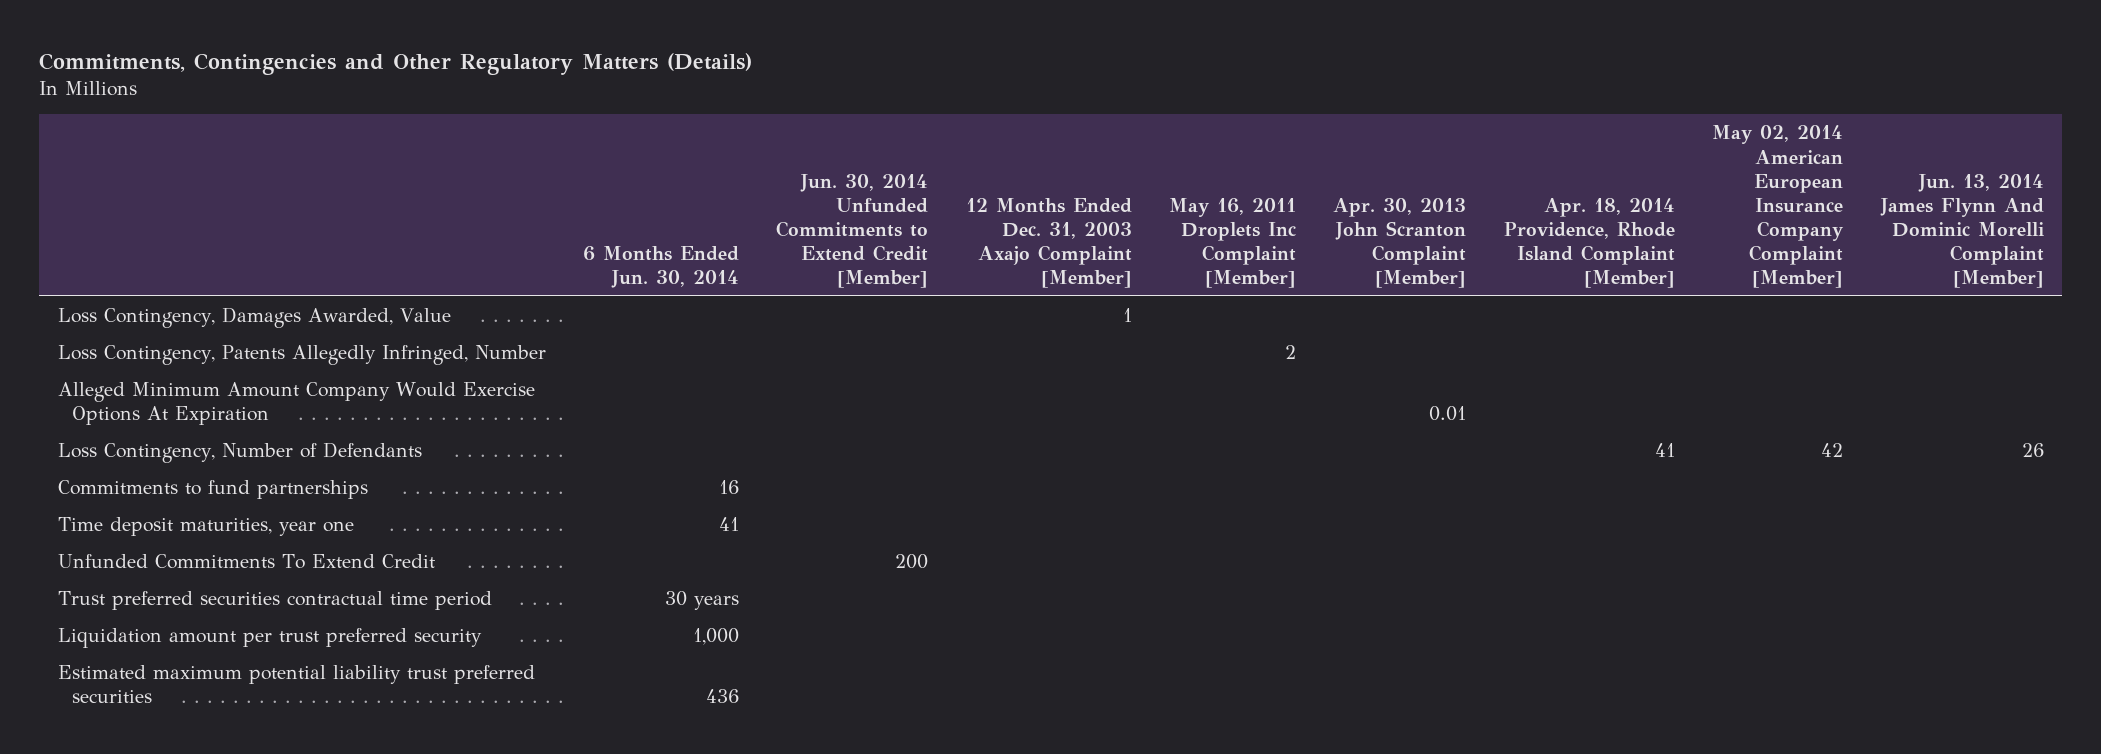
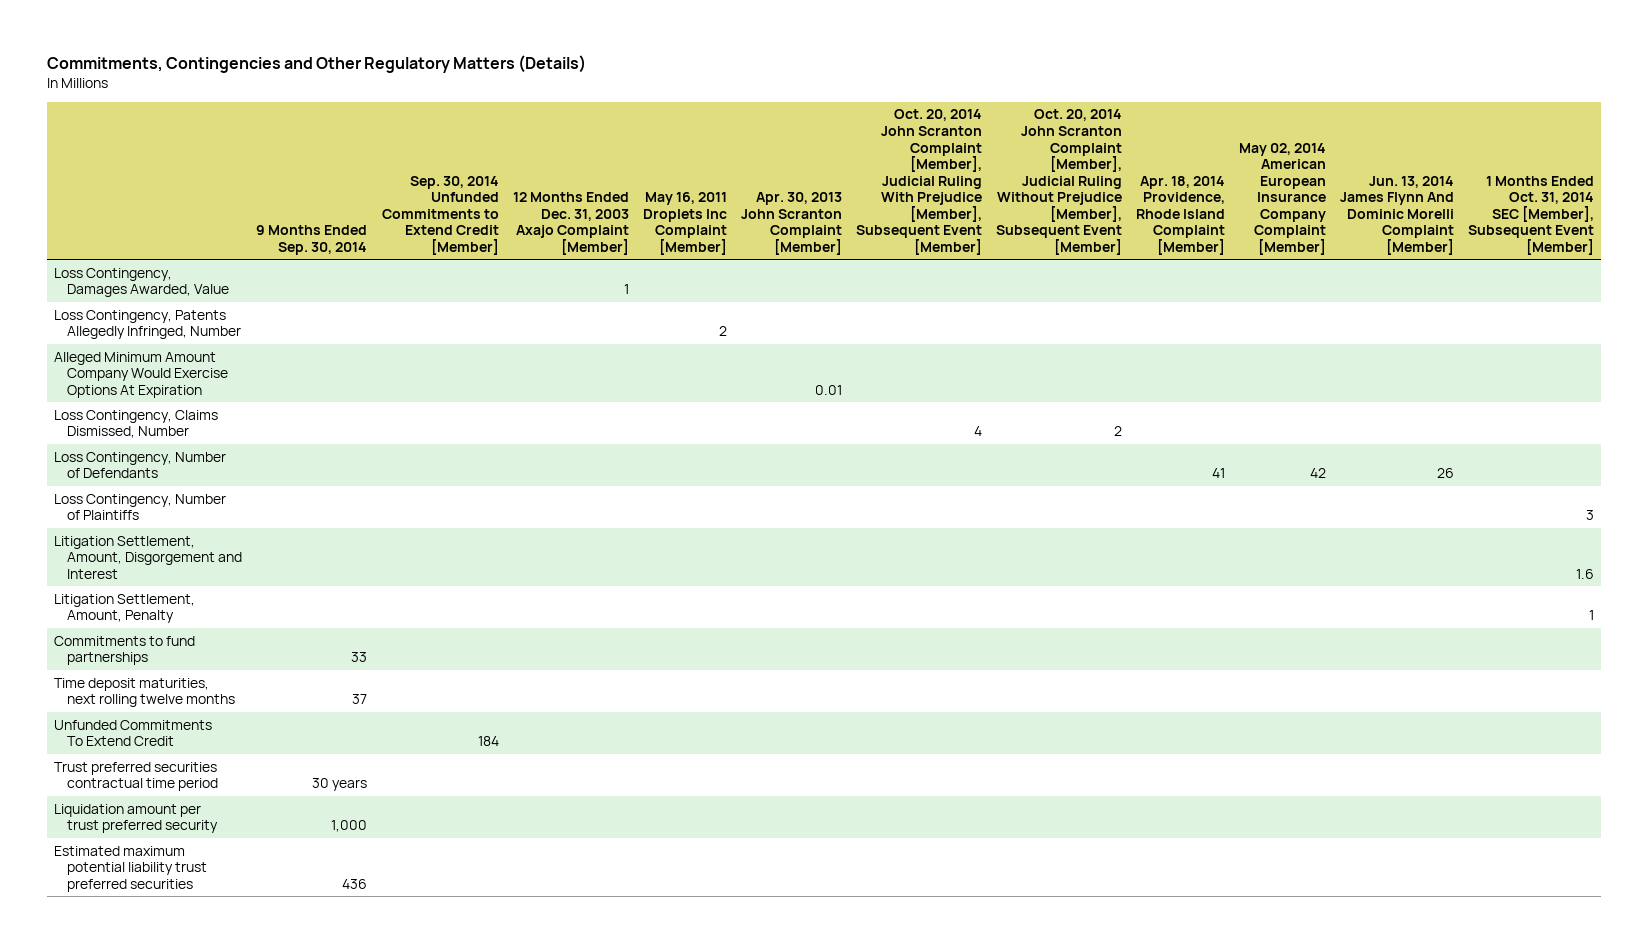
- | 6 Months Ended Jun. 30, 2014 | Jun. 30, 2014 Unfunded Commitments to Extend Credit [Member] | 12 Months Ended Dec. 31, 2003 Axajo Complaint [Member] | May 16, 2011 Droplets Inc Complaint [Member] | Apr. 30, 2013 John Scranton Complaint [Member] | Apr. 18, 2014 Providence, Rhode Island Complaint [Member] | May 02, 2014 American European Insurance Company Complaint [Member] | Jun. 13, 2014 James Flynn And Dominic Morelli Complaint [Member]
+ | 9 Months Ended Sep. 30, 2014 | Sep. 30, 2014 Unfunded Commitments to Extend Credit [Member] | 12 Months Ended Dec. 31, 2003 Axajo Complaint [Member] | May 16, 2011 Droplets Inc Complaint [Member] | Apr. 30, 2013 John Scranton Complaint [Member] | Oct. 20, 2014 John Scranton Complaint [Member], Judicial Ruling With Prejudice [Member], Subsequent Event [Member] | Oct. 20, 2014 John Scranton Complaint [Member], Judicial Ruling Without Prejudice [Member], Subsequent Event [Member] | Apr. 18, 2014 Providence, Rhode Island Complaint [Member] | May 02, 2014 American European Insurance Company Complaint [Member] | Jun. 13, 2014 James Flynn And Dominic Morelli Complaint [Member] | 1 Months Ended Oct. 31, 2014 SEC [Member], Subsequent Event [Member]
+ Loss Contingency, Claims Dismissed, Number | | | | | | 4 | 2 | | | |
+ Loss Contingency, Number of Plaintiffs | | | | | | | | | | | 3
+ Litigation Settlement, Amount, Disgorgement and Interest | | | | | | | | | | | 1.6
+ Litigation Settlement, Amount, Penalty | | | | | | | | | | | 1
- Time deposit maturities, year one | 41 | | | | | | |
+ Time deposit maturities, next rolling twelve months | 37 | | | | | | | | | |

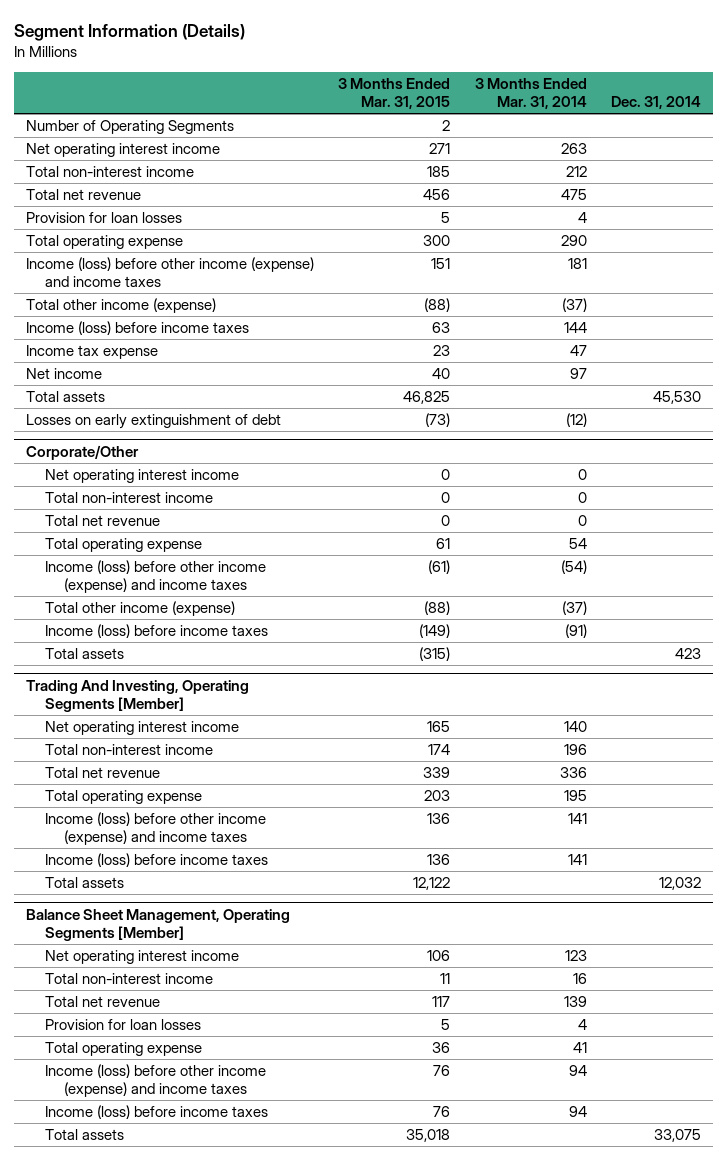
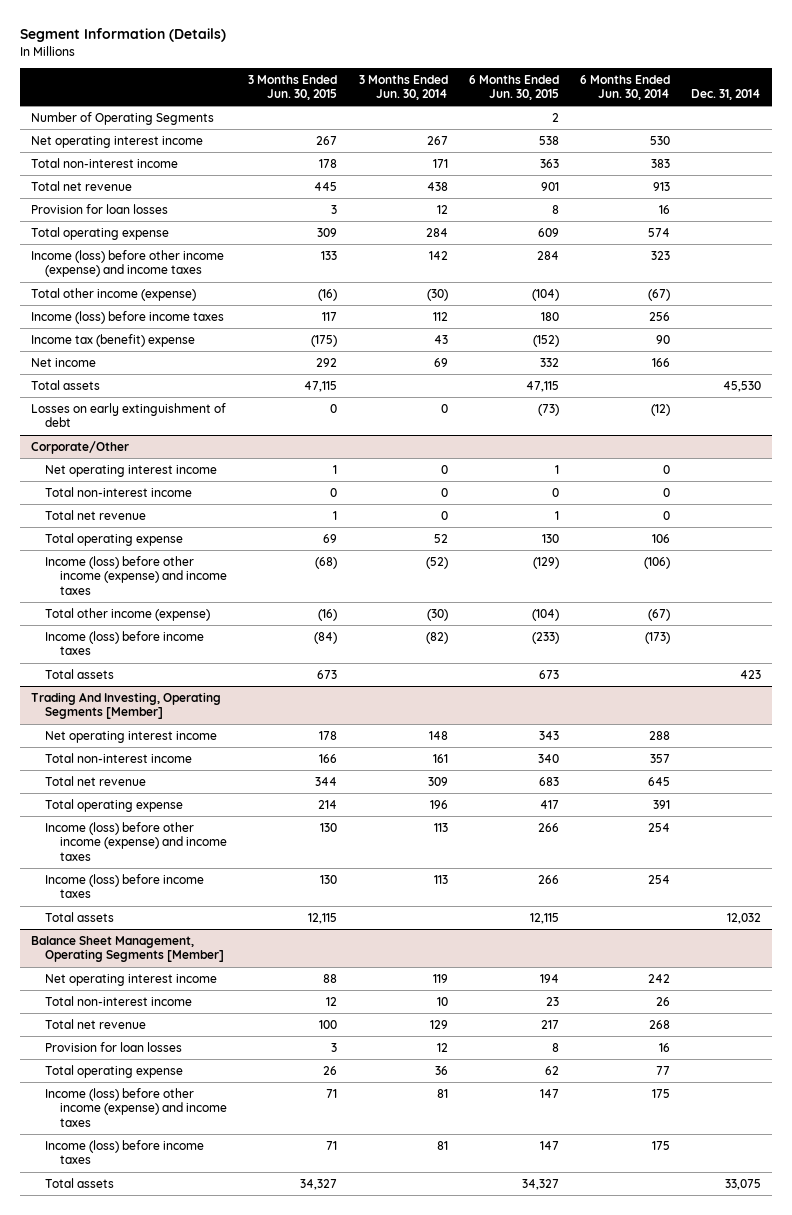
- | 3 Months Ended Mar. 31, 2015 | 3 Months Ended Mar. 31, 2014 | Dec. 31, 2014
+ | 3 Months Ended Jun. 30, 2015 | 3 Months Ended Jun. 30, 2014 | 6 Months Ended Jun. 30, 2015 | 6 Months Ended Jun. 30, 2014 | Dec. 31, 2014
- Income tax expense | 23 | 47 |
+ Income tax (benefit) expense | (175) | 43 | (152) | 90 |

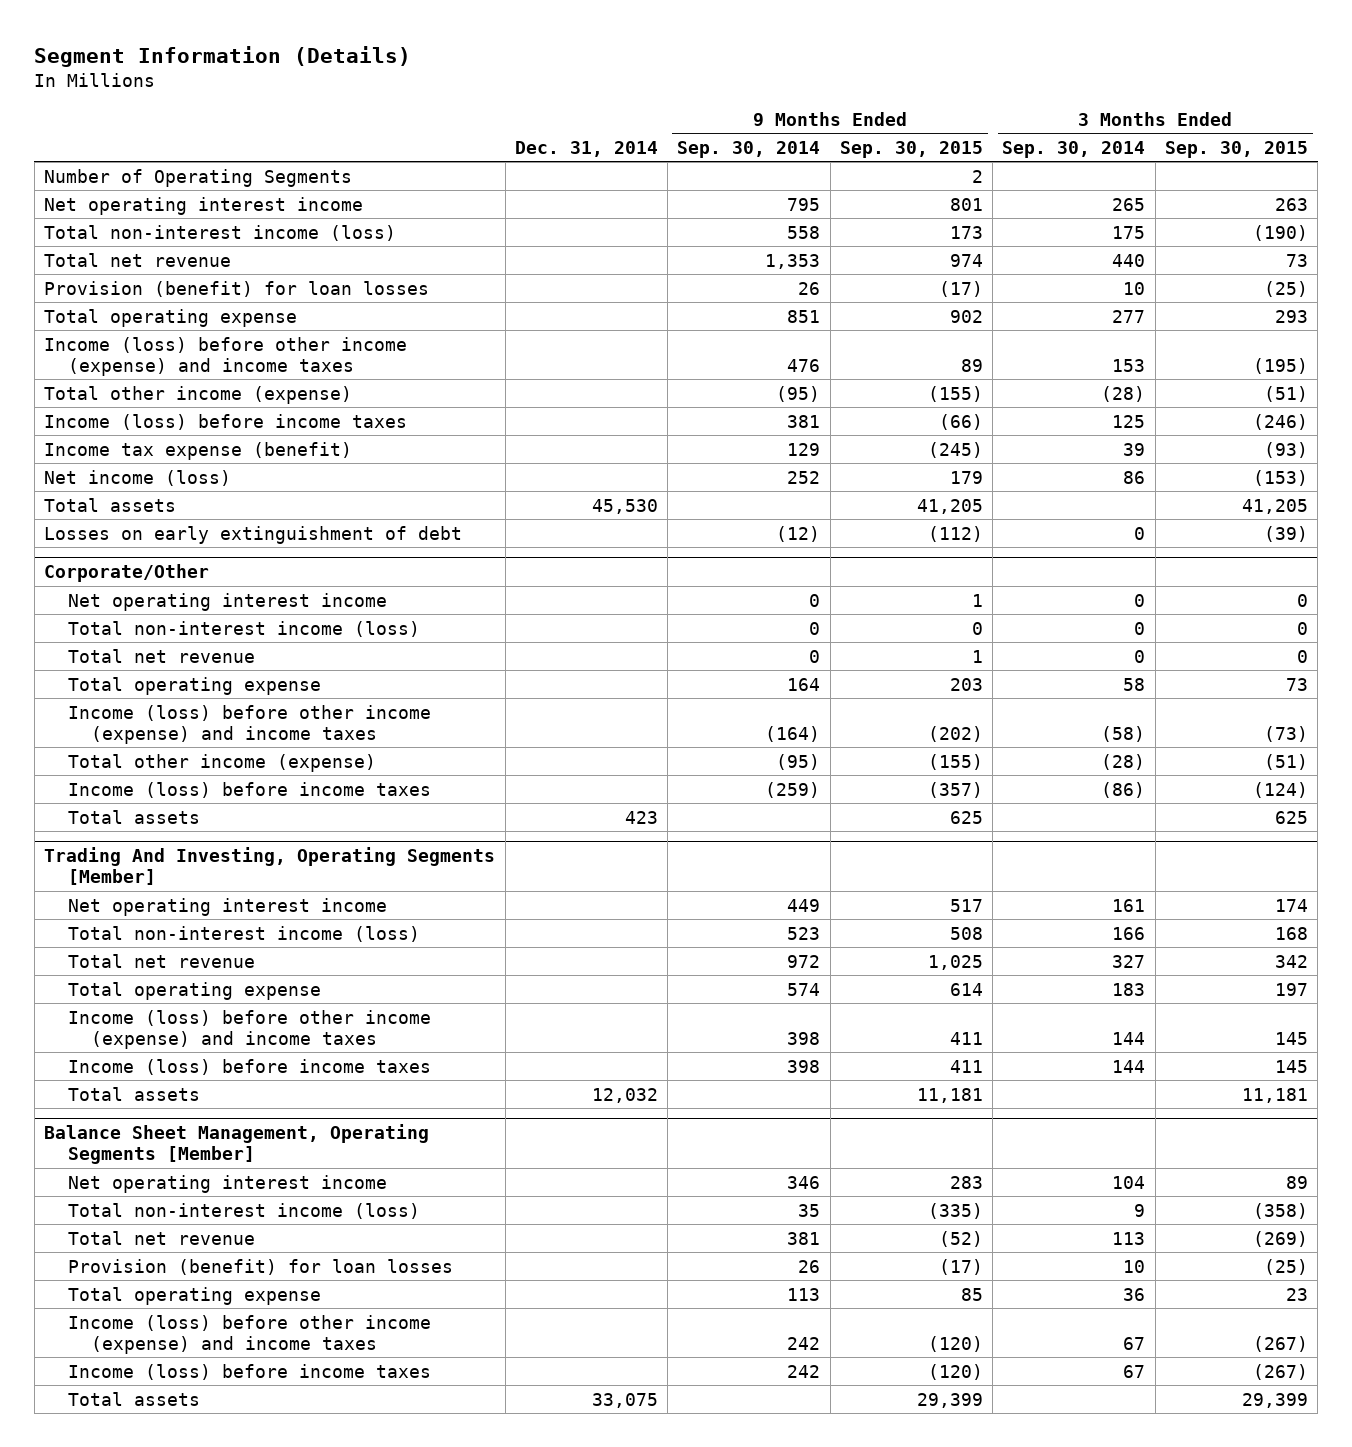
- | 3 Months Ended Jun. 30, 2015 | 3 Months Ended Jun. 30, 2014 | 6 Months Ended Jun. 30, 2015 | 6 Months Ended Jun. 30, 2014 | Dec. 31, 2014
+ | Dec. 31, 2014 | 9 Months Ended Sep. 30, 2014 | 9 Months Ended Sep. 30, 2015 | 3 Months Ended Sep. 30, 2014 | 3 Months Ended Sep. 30, 2015
- Total non-interest income | 178 | 171 | 363 | 383 |
+ Total non-interest income (loss) | | 558 | 173 | 175 | (190)
- Provision for loan losses | 3 | 12 | 8 | 16 |
+ Provision (benefit) for loan losses | | 26 | (17) | 10 | (25)
- Income tax (benefit) expense | (175) | 43 | (152) | 90 |
- Net income | 292 | 69 | 332 | 166 |
+ Income tax expense (benefit) | | 129 | (245) | 39 | (93)
+ Net income (loss) | | 252 | 179 | 86 | (153)
@ Corporate/Other
- Total non-interest income | 0 | 0 | 0 | 0 |
+ Total non-interest income (loss) | | 0 | 0 | 0 | 0
@ Trading And Investing, Operating Segments [Member]
- Total non-interest income | 166 | 161 | 340 | 357 |
+ Total non-interest income (loss) | | 523 | 508 | 166 | 168
@ Balance Sheet Management, Operating Segments [Member]
- Total non-interest income | 12 | 10 | 23 | 26 |
+ Total non-interest income (loss) | | 35 | (335) | 9 | (358)
- Provision for loan losses | 3 | 12 | 8 | 16 |
+ Provision (benefit) for loan losses | | 26 | (17) | 10 | (25)

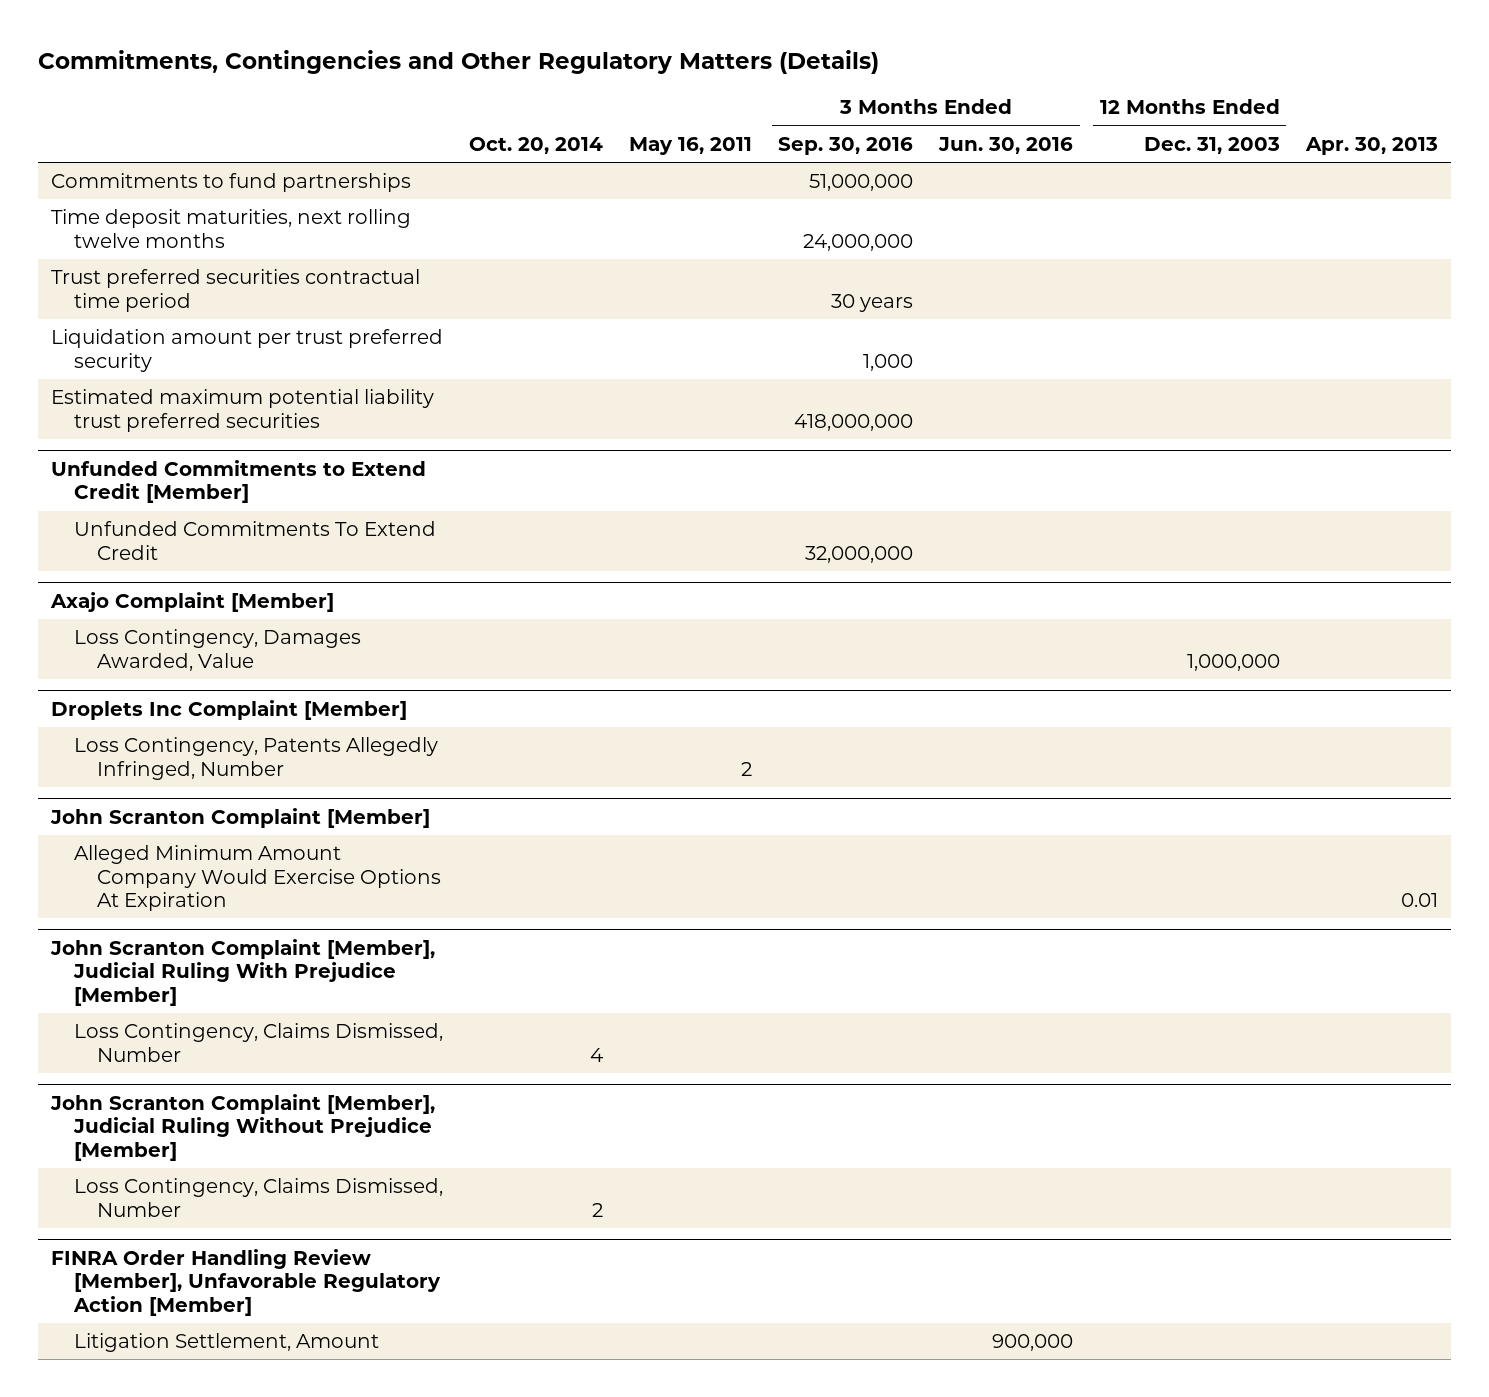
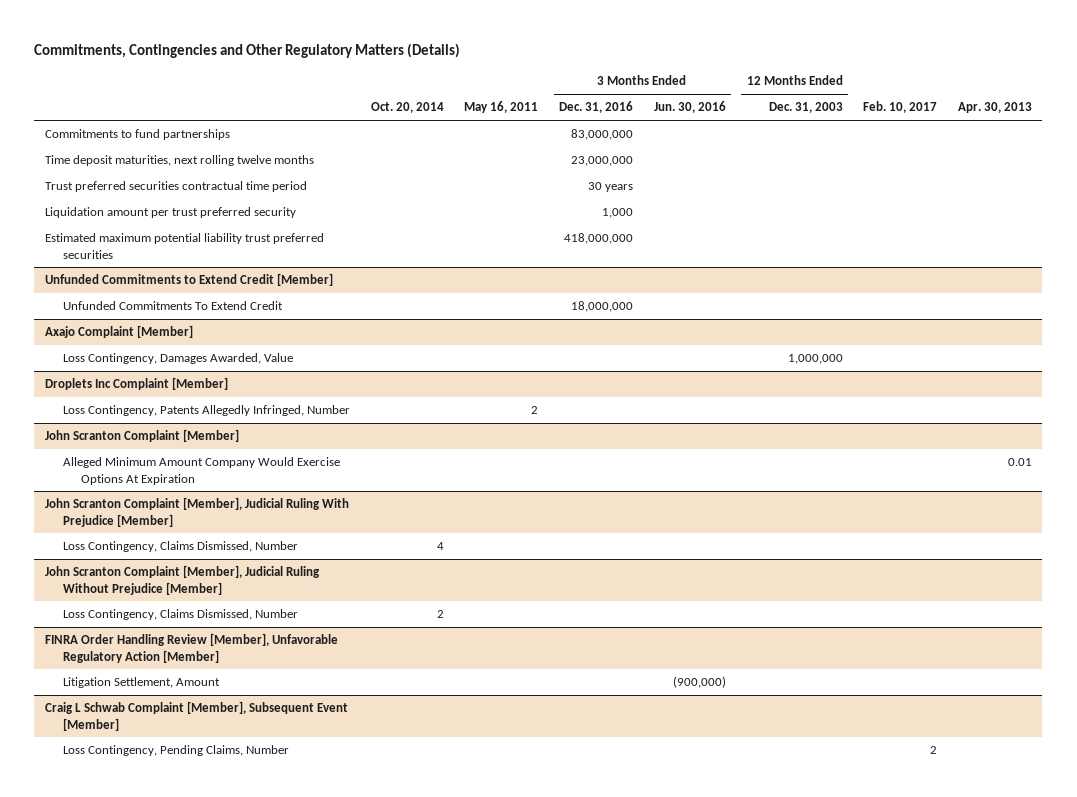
- | Oct. 20, 2014 | May 16, 2011 | 3 Months Ended Sep. 30, 2016 | 3 Months Ended Jun. 30, 2016 | 12 Months Ended Dec. 31, 2003 | Apr. 30, 2013
+ | Oct. 20, 2014 | May 16, 2011 | 3 Months Ended Dec. 31, 2016 | 3 Months Ended Jun. 30, 2016 | 12 Months Ended Dec. 31, 2003 | Feb. 10, 2017 | Apr. 30, 2013
@ FINRA Order Handling Review [Member], Unfavorable Regulatory Action [Member]
- Litigation Settlement, Amount | | | | 900,000 | |
+ Litigation Settlement, Amount | | | | (900,000) | | |
+ Craig L Schwab Complaint [Member], Subsequent Event [Member]
+ Loss Contingency, Pending Claims, Number | | | | | | 2 |

